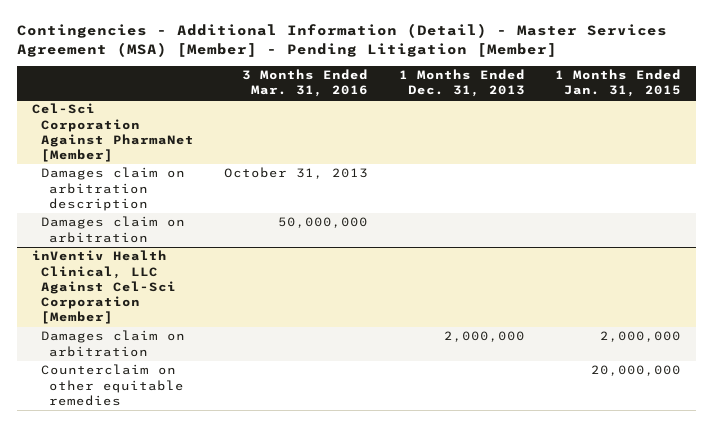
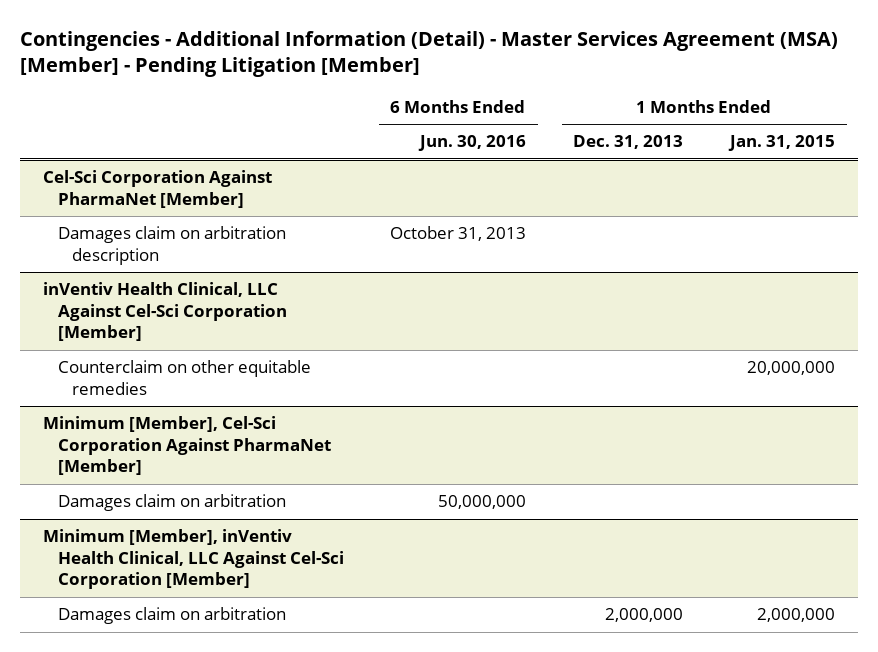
- | 3 Months Ended Mar. 31, 2016 | 1 Months Ended Dec. 31, 2013 | 1 Months Ended Jan. 31, 2015
+ | 6 Months Ended Jun. 30, 2016 | 1 Months Ended Dec. 31, 2013 | 1 Months Ended Jan. 31, 2015
@ Cel-Sci Corporation Against PharmaNet [Member]
- Damages claim on arbitration | 50,000,000 | |
@ inVentiv Health Clinical, LLC Against Cel-Sci Corporation [Member]
- Damages claim on arbitration | | 2,000,000 | 2,000,000
+ Minimum [Member], Cel-Sci Corporation Against PharmaNet [Member]
+ Damages claim on arbitration | 50,000,000 | |
+ Minimum [Member], inVentiv Health Clinical, LLC Against Cel-Sci Corporation [Member]
+ Damages claim on arbitration | | 2,000,000 | 2,000,000

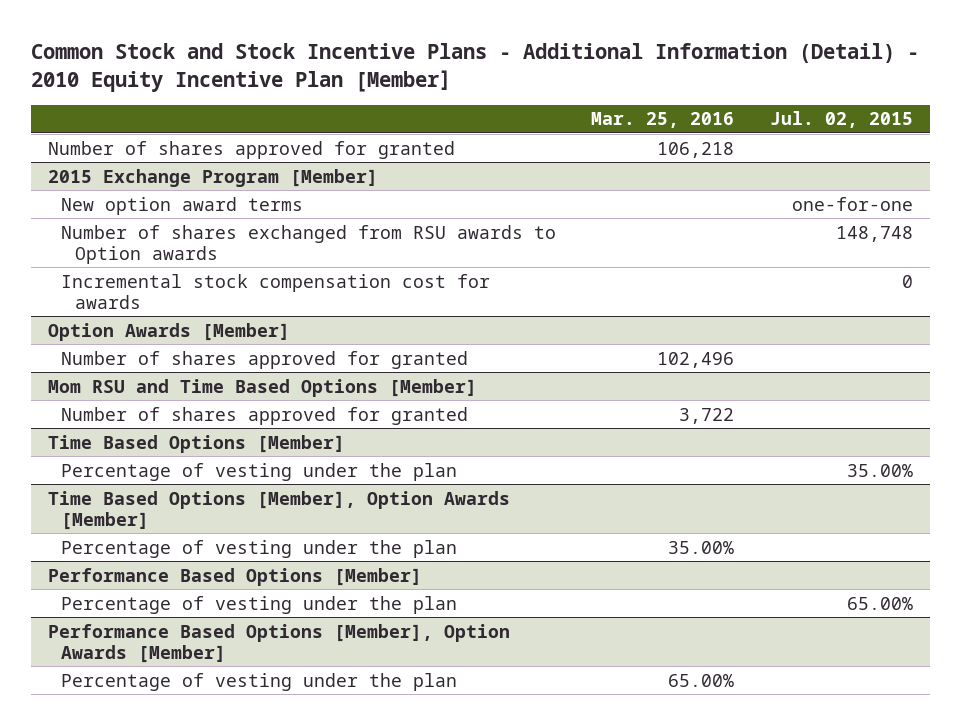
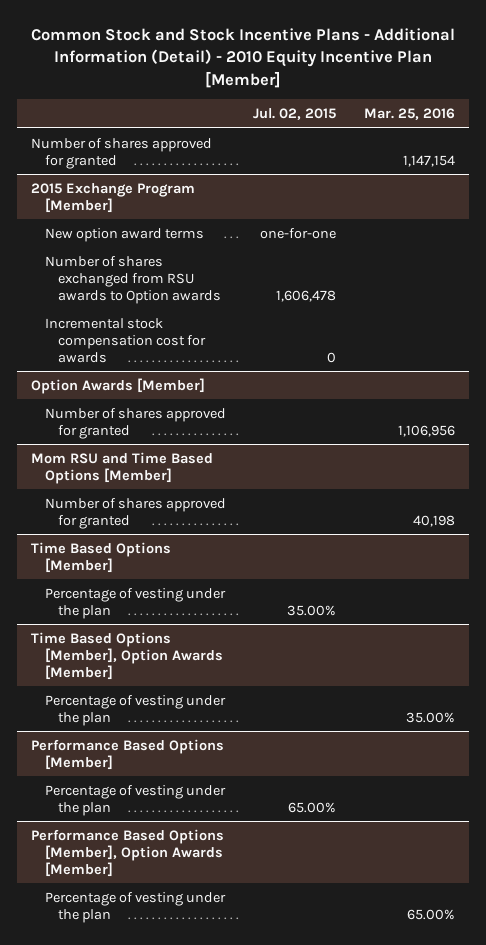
- | Mar. 25, 2016 | Jul. 02, 2015
+ | Jul. 02, 2015 | Mar. 25, 2016
- Number of shares approved for granted | 106,218 |
+ Number of shares approved for granted | | 1,147,154
@ 2015 Exchange Program [Member]
- Number of shares exchanged from RSU awards to Option awards | | 148,748
+ Number of shares exchanged from RSU awards to Option awards | 1,606,478 |
@ Option Awards [Member]
- Number of shares approved for granted | 102,496 |
+ Number of shares approved for granted | | 1,106,956
@ Mom RSU and Time Based Options [Member]
- Number of shares approved for granted | 3,722 |
+ Number of shares approved for granted | | 40,198

